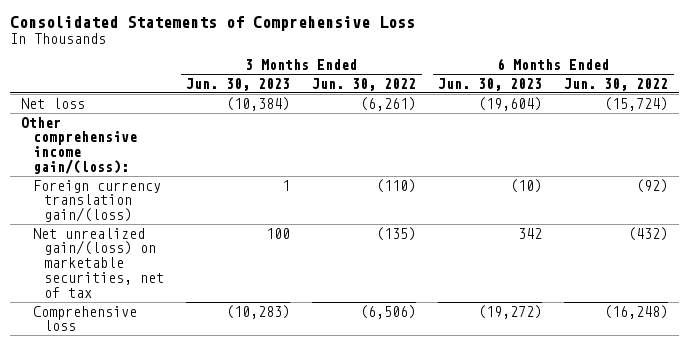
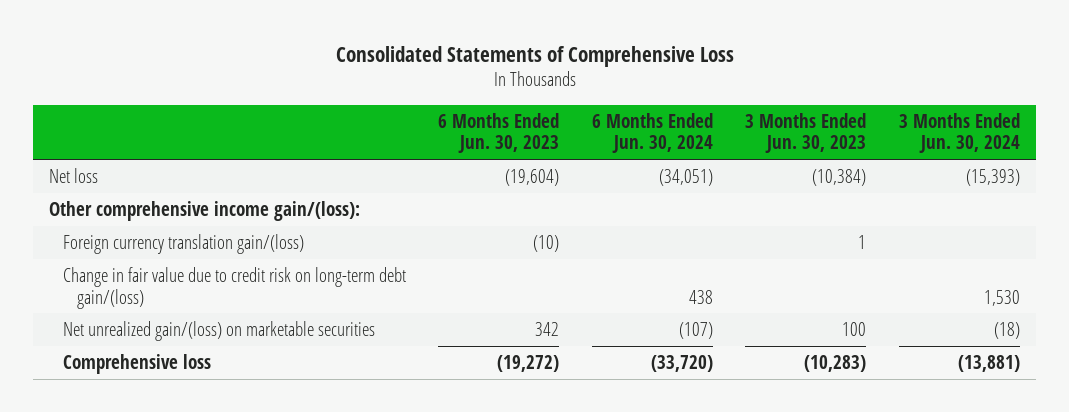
- | 3 Months Ended Jun. 30, 2023 | 3 Months Ended Jun. 30, 2022 | 6 Months Ended Jun. 30, 2023 | 6 Months Ended Jun. 30, 2022
+ | 6 Months Ended Jun. 30, 2023 | 6 Months Ended Jun. 30, 2024 | 3 Months Ended Jun. 30, 2023 | 3 Months Ended Jun. 30, 2024
- Net unrealized gain/(loss) on marketable securities, net of tax | 100 | (135) | 342 | (432)
+ Change in fair value due to credit risk on long-term debt gain/(loss) | | 438 | | 1,530
+ Net unrealized gain/(loss) on marketable securities | 342 | (107) | 100 | (18)

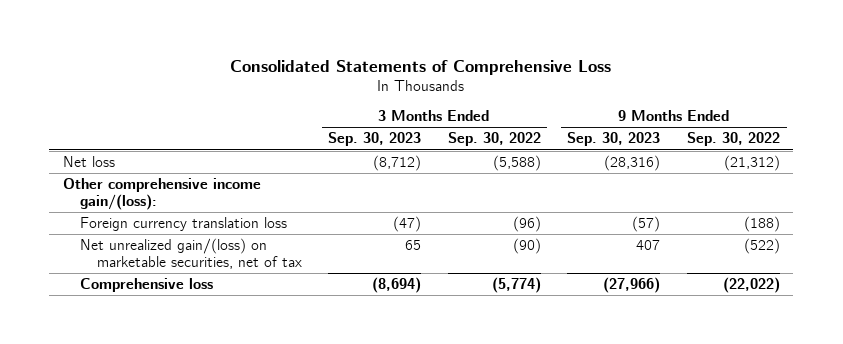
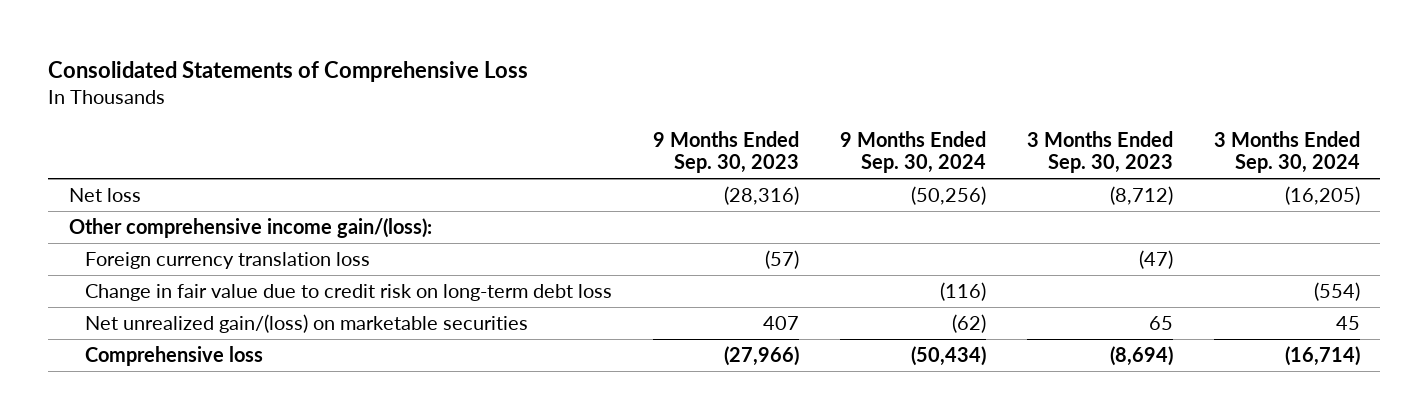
- | 3 Months Ended Sep. 30, 2023 | 3 Months Ended Sep. 30, 2022 | 9 Months Ended Sep. 30, 2023 | 9 Months Ended Sep. 30, 2022
+ | 9 Months Ended Sep. 30, 2023 | 9 Months Ended Sep. 30, 2024 | 3 Months Ended Sep. 30, 2023 | 3 Months Ended Sep. 30, 2024
- Net unrealized gain/(loss) on marketable securities, net of tax | 65 | (90) | 407 | (522)
+ Change in fair value due to credit risk on long-term debt loss | | (116) | | (554)
+ Net unrealized gain/(loss) on marketable securities | 407 | (62) | 65 | 45

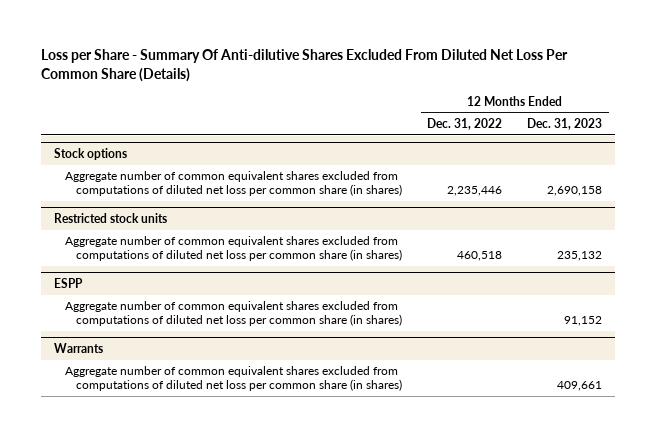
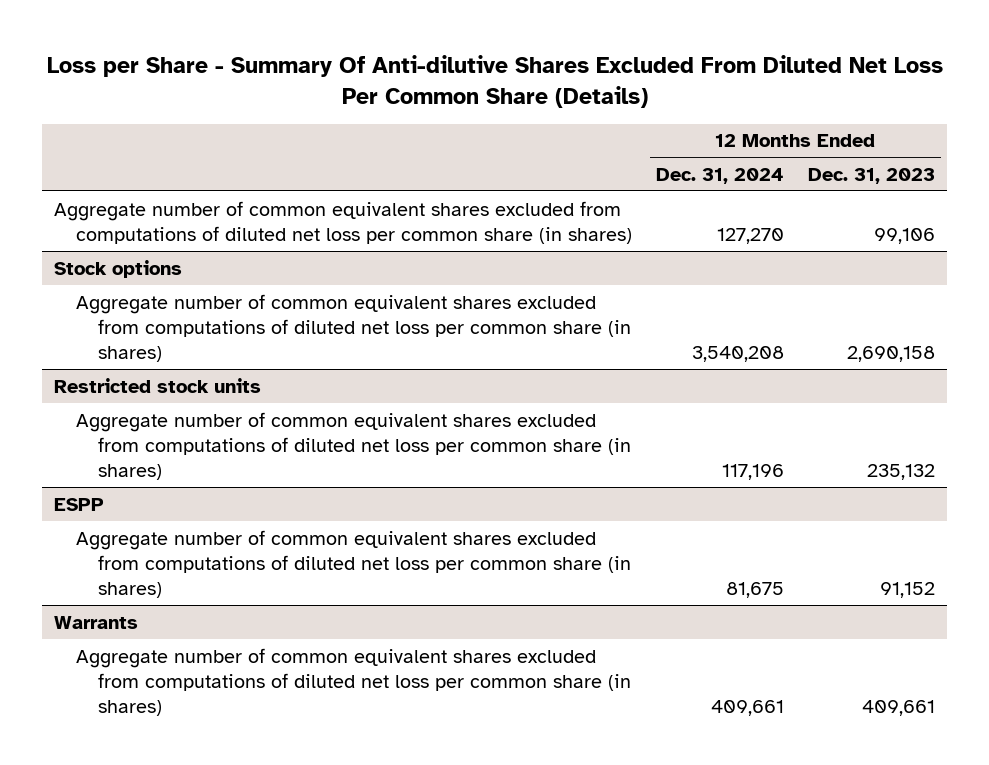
- | 12 Months Ended Dec. 31, 2022 | 12 Months Ended Dec. 31, 2023
+ | 12 Months Ended Dec. 31, 2024 | 12 Months Ended Dec. 31, 2023
+ Aggregate number of common equivalent shares excluded from computations of diluted net loss per common share (in shares) | 127,270 | 99,106

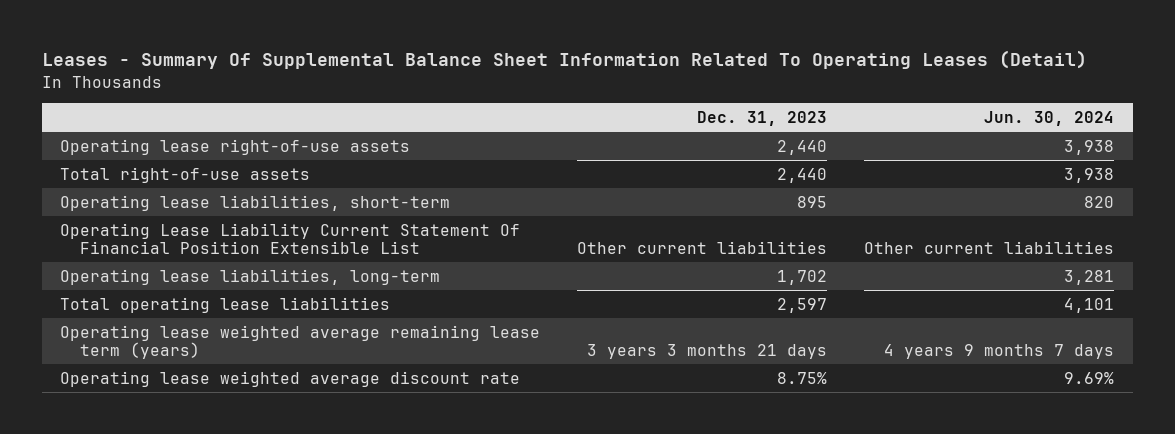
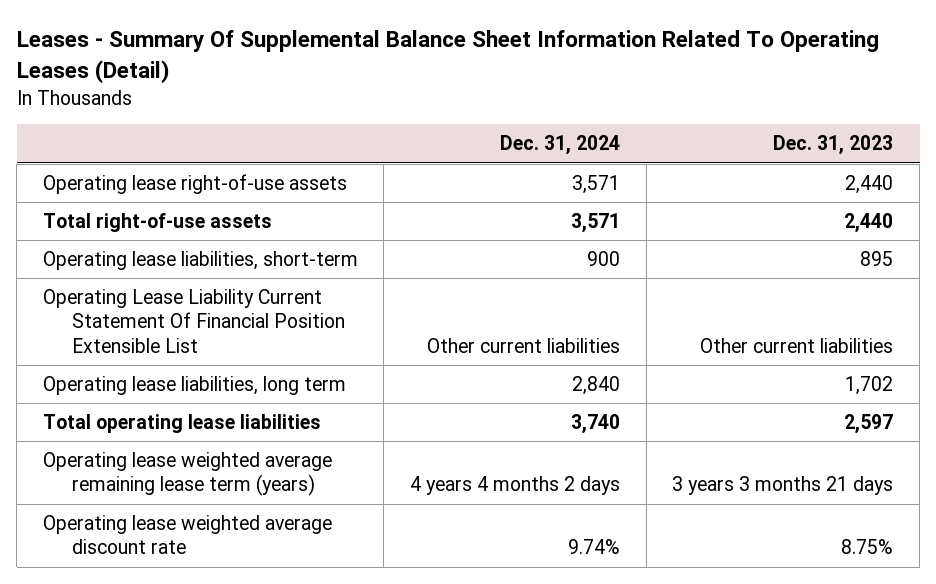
- | Dec. 31, 2023 | Jun. 30, 2024
+ | Dec. 31, 2024 | Dec. 31, 2023
- Operating lease liabilities, long-term | 1,702 | 3,281
+ Operating lease liabilities, long term | 2,840 | 1,702

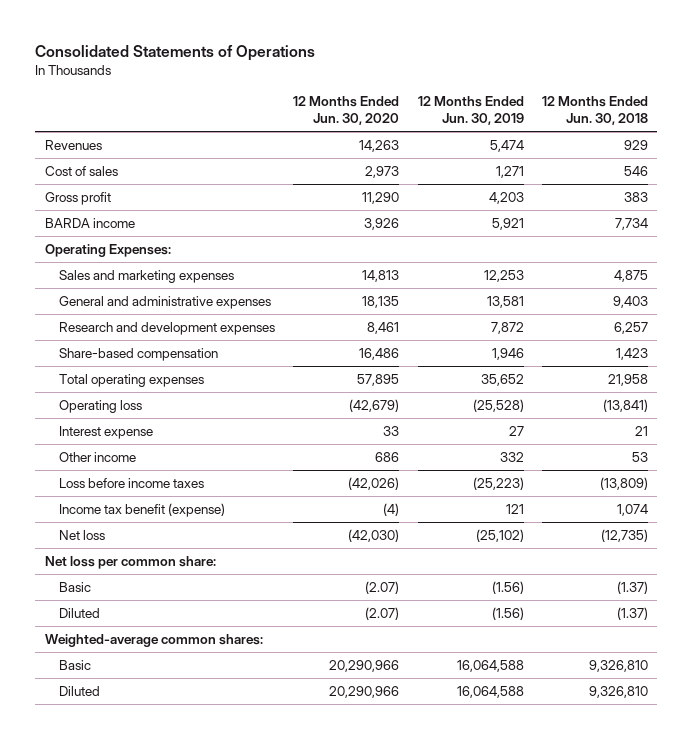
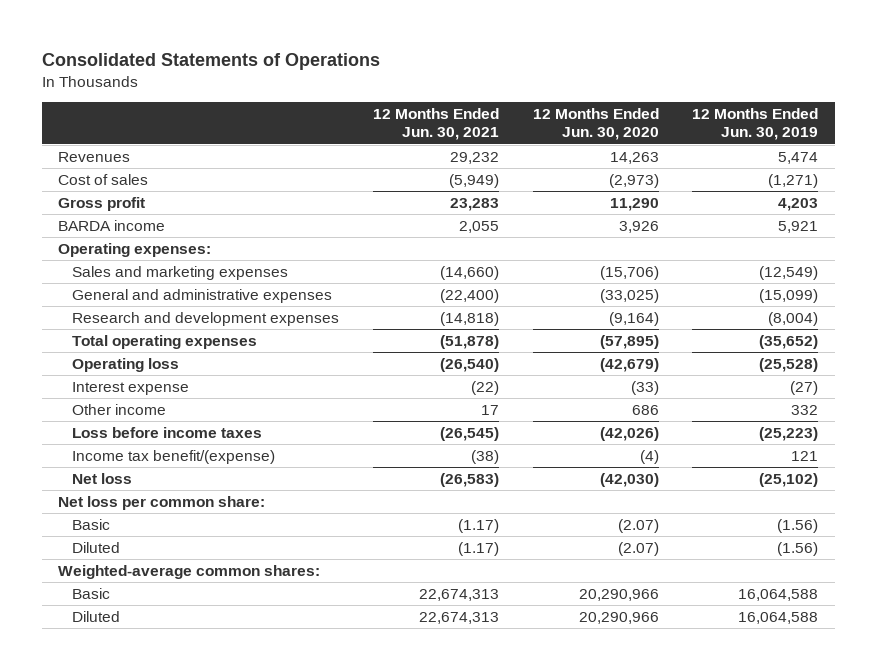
- | 12 Months Ended Jun. 30, 2020 | 12 Months Ended Jun. 30, 2019 | 12 Months Ended Jun. 30, 2018
+ | 12 Months Ended Jun. 30, 2021 | 12 Months Ended Jun. 30, 2020 | 12 Months Ended Jun. 30, 2019
- Cost of sales | 2,973 | 1,271 | 546
+ Cost of sales | (5,949) | (2,973) | (1,271)
- Operating Expenses:
- Sales and marketing expenses | 14,813 | 12,253 | 4,875
- General and administrative expenses | 18,135 | 13,581 | 9,403
- Research and development expenses | 8,461 | 7,872 | 6,257
- Share-based compensation | 16,486 | 1,946 | 1,423
- Total operating expenses | 57,895 | 35,652 | 21,958
+ Operating expenses:
+ Sales and marketing expenses | (14,660) | (15,706) | (12,549)
+ General and administrative expenses | (22,400) | (33,025) | (15,099)
+ Research and development expenses | (14,818) | (9,164) | (8,004)
+ Total operating expenses | (51,878) | (57,895) | (35,652)
- Interest expense | 33 | 27 | 21
+ Interest expense | (22) | (33) | (27)
- Income tax benefit (expense) | (4) | 121 | 1,074
+ Income tax benefit/(expense) | (38) | (4) | 121

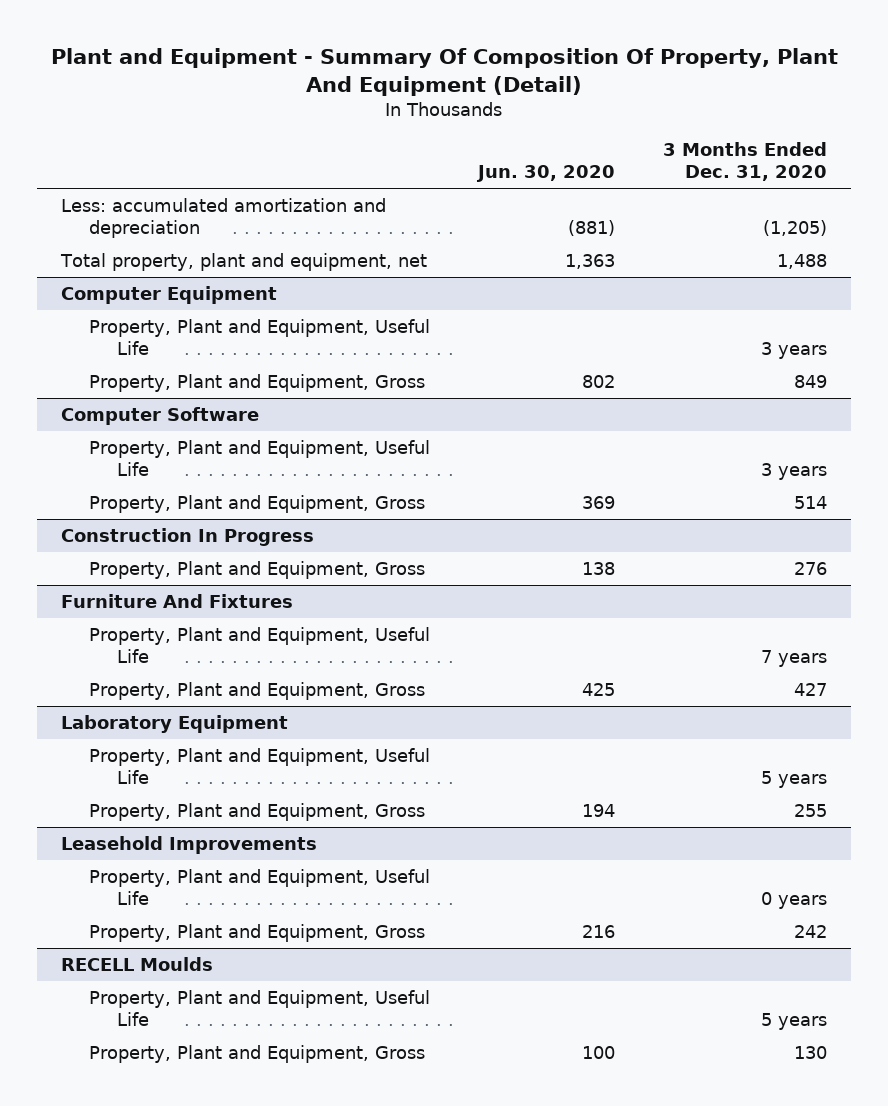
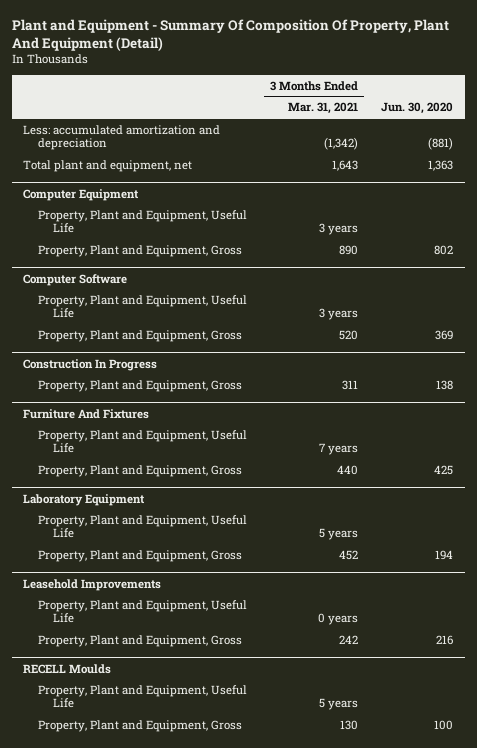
- | Jun. 30, 2020 | 3 Months Ended Dec. 31, 2020
+ | 3 Months Ended Mar. 31, 2021 | Jun. 30, 2020
- Total property, plant and equipment, net | 1,363 | 1,488
+ Total plant and equipment, net | 1,643 | 1,363

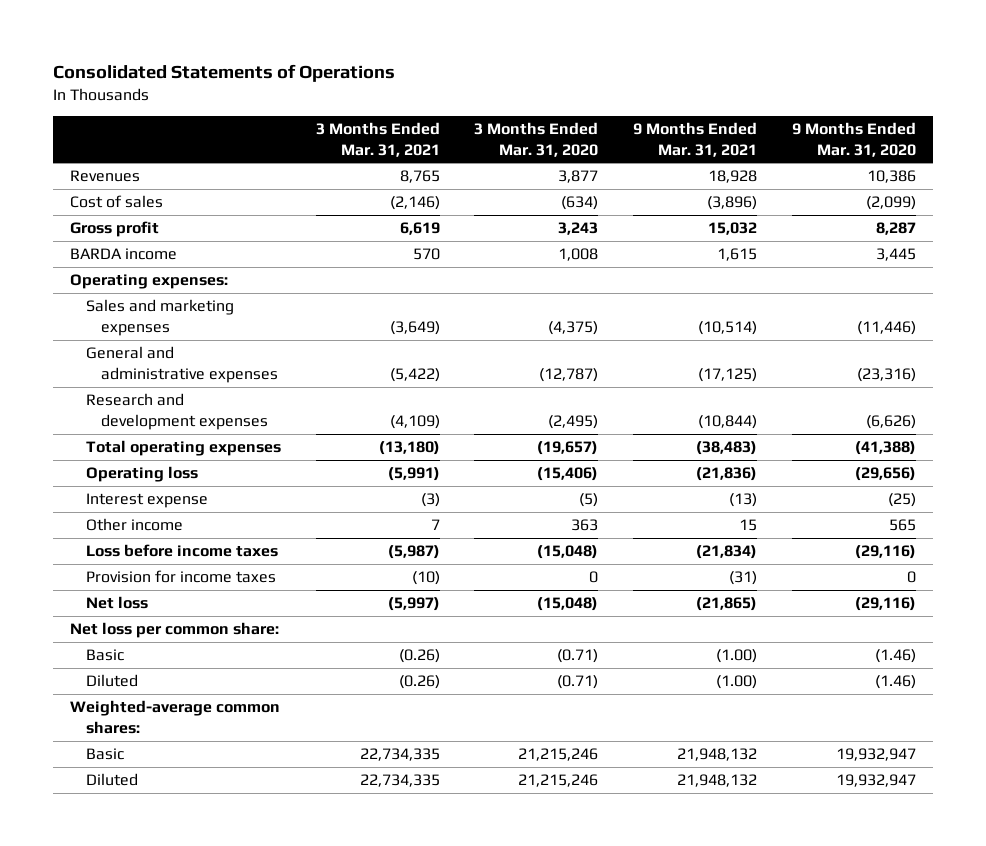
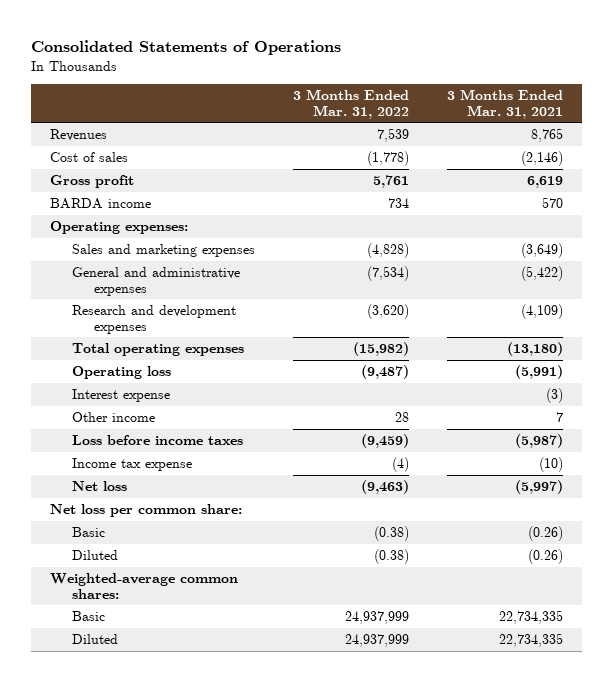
- | 3 Months Ended Mar. 31, 2021 | 3 Months Ended Mar. 31, 2020 | 9 Months Ended Mar. 31, 2021 | 9 Months Ended Mar. 31, 2020
+ | 3 Months Ended Mar. 31, 2022 | 3 Months Ended Mar. 31, 2021
- Provision for income taxes | (10) | 0 | (31) | 0
+ Income tax expense | (4) | (10)

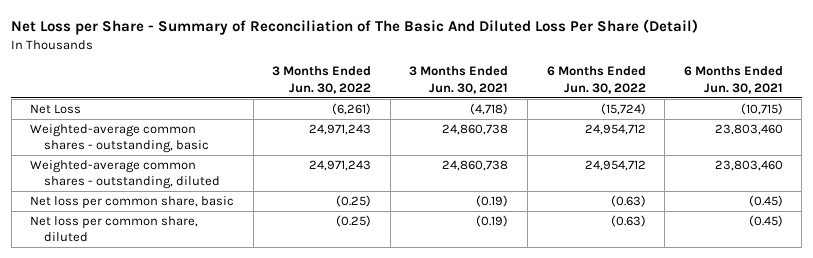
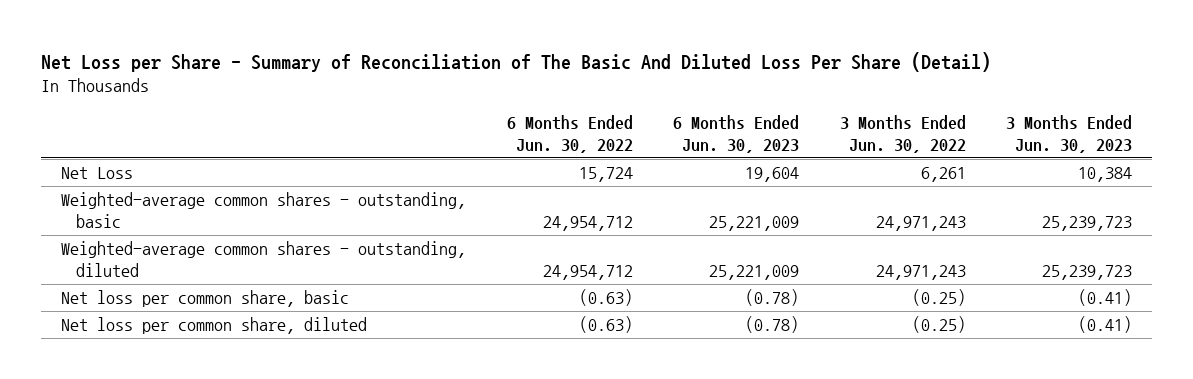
- | 3 Months Ended Jun. 30, 2022 | 3 Months Ended Jun. 30, 2021 | 6 Months Ended Jun. 30, 2022 | 6 Months Ended Jun. 30, 2021
+ | 6 Months Ended Jun. 30, 2022 | 6 Months Ended Jun. 30, 2023 | 3 Months Ended Jun. 30, 2022 | 3 Months Ended Jun. 30, 2023
- Net Loss | (6,261) | (4,718) | (15,724) | (10,715)
+ Net Loss | 15,724 | 19,604 | 6,261 | 10,384

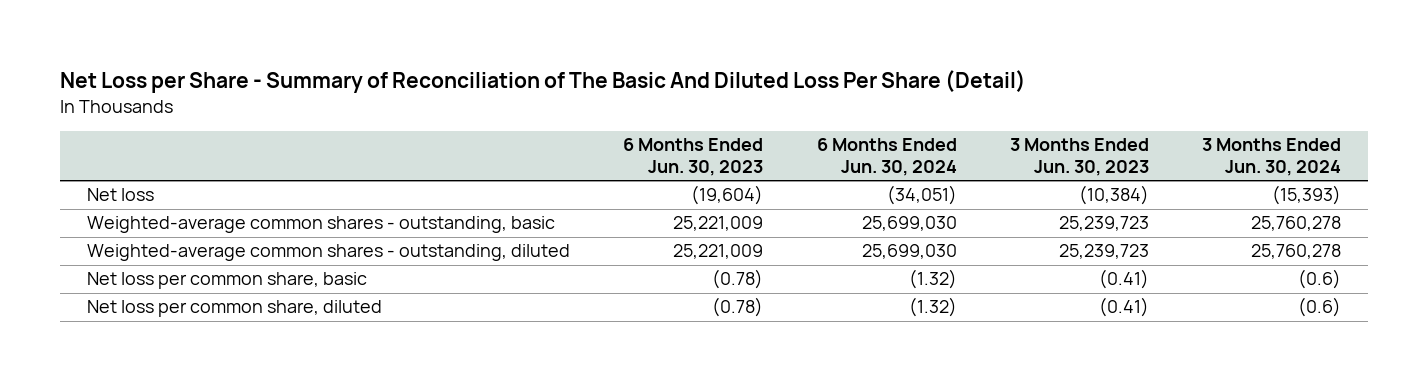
- | 6 Months Ended Jun. 30, 2022 | 6 Months Ended Jun. 30, 2023 | 3 Months Ended Jun. 30, 2022 | 3 Months Ended Jun. 30, 2023
+ | 6 Months Ended Jun. 30, 2023 | 6 Months Ended Jun. 30, 2024 | 3 Months Ended Jun. 30, 2023 | 3 Months Ended Jun. 30, 2024
- Net Loss | 15,724 | 19,604 | 6,261 | 10,384
+ Net loss | (19,604) | (34,051) | (10,384) | (15,393)

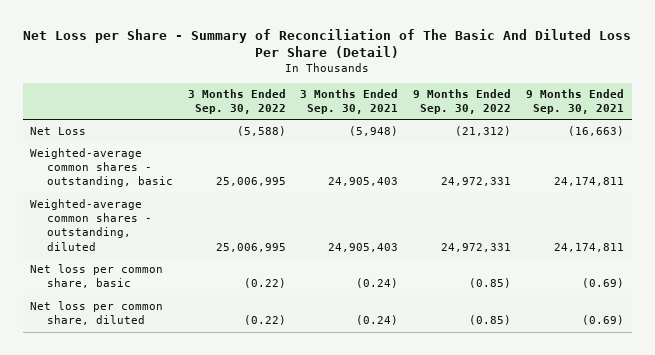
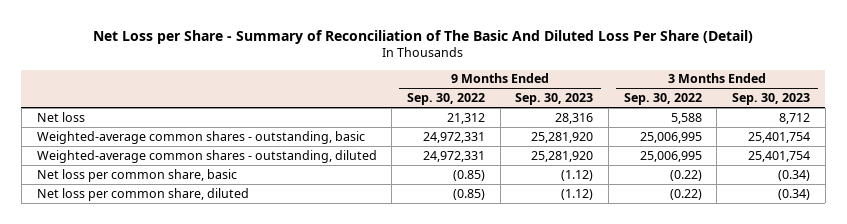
- | 3 Months Ended Sep. 30, 2022 | 3 Months Ended Sep. 30, 2021 | 9 Months Ended Sep. 30, 2022 | 9 Months Ended Sep. 30, 2021
+ | 9 Months Ended Sep. 30, 2022 | 9 Months Ended Sep. 30, 2023 | 3 Months Ended Sep. 30, 2022 | 3 Months Ended Sep. 30, 2023
- Net Loss | (5,588) | (5,948) | (21,312) | (16,663)
+ Net loss | 21,312 | 28,316 | 5,588 | 8,712

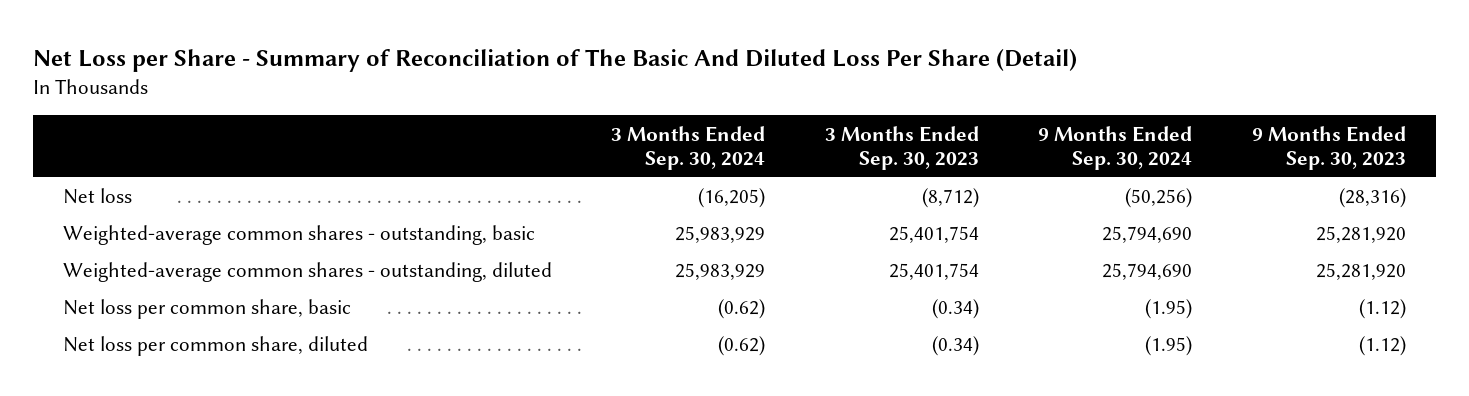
- | 9 Months Ended Sep. 30, 2022 | 9 Months Ended Sep. 30, 2023 | 3 Months Ended Sep. 30, 2022 | 3 Months Ended Sep. 30, 2023
+ | 3 Months Ended Sep. 30, 2024 | 3 Months Ended Sep. 30, 2023 | 9 Months Ended Sep. 30, 2024 | 9 Months Ended Sep. 30, 2023
- Net loss | 21,312 | 28,316 | 5,588 | 8,712
+ Net loss | (16,205) | (8,712) | (50,256) | (28,316)

